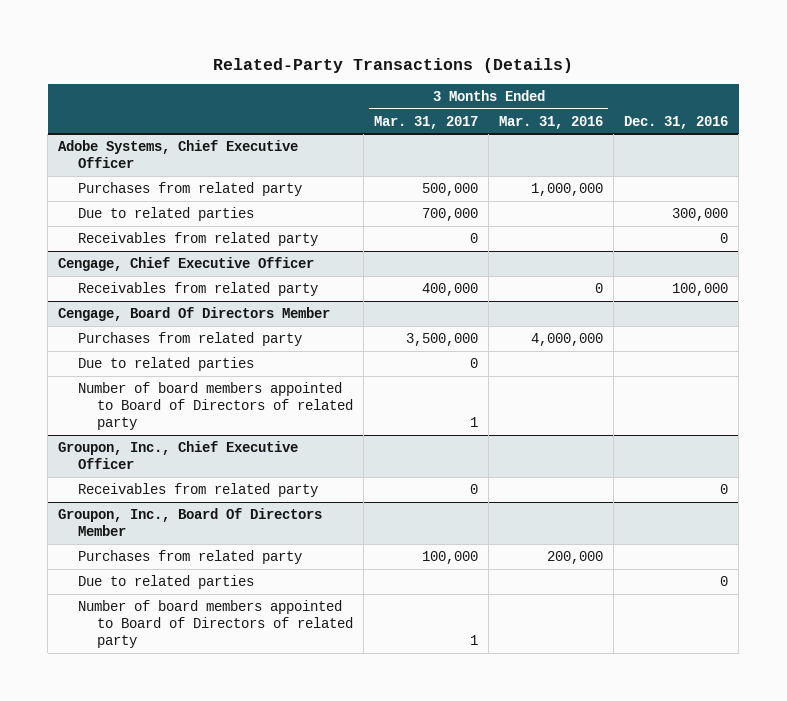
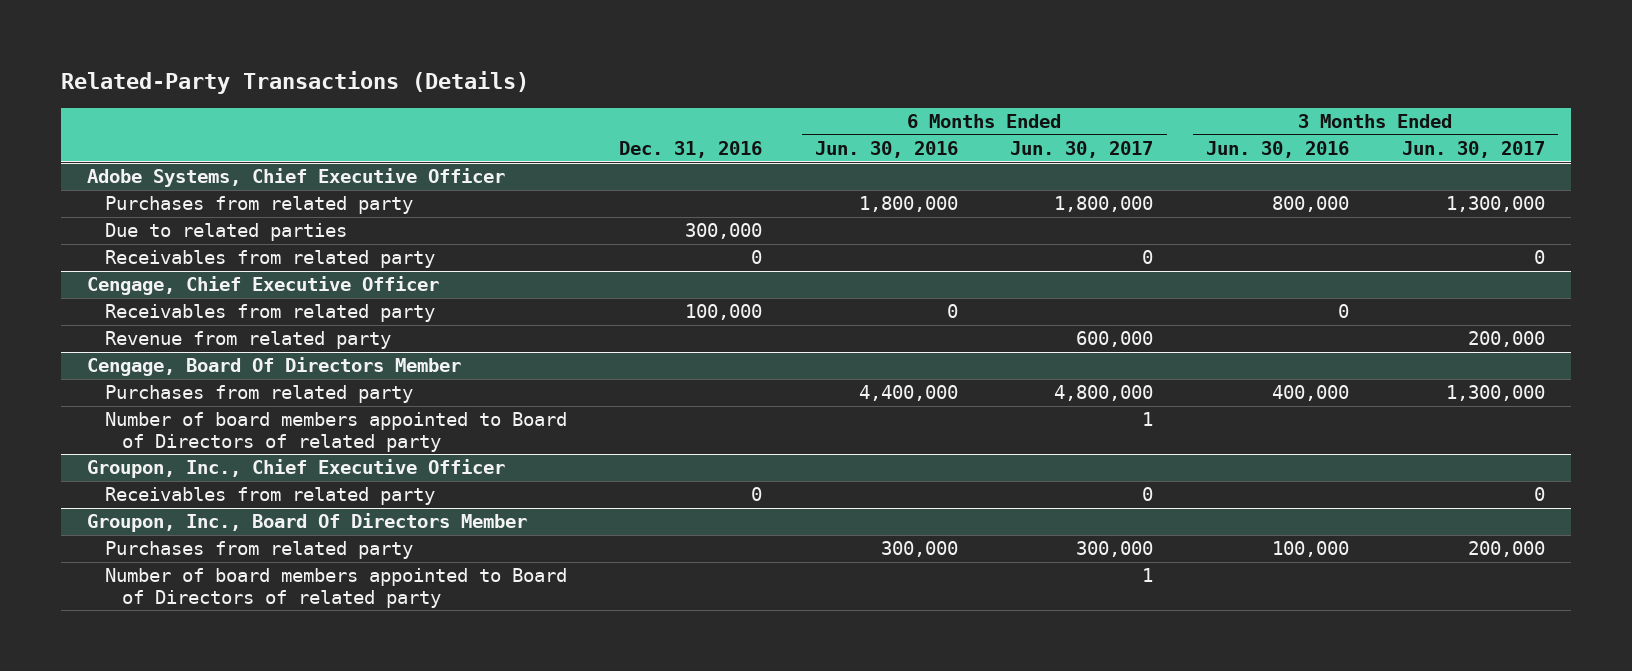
- | 3 Months Ended Mar. 31, 2017 | 3 Months Ended Mar. 31, 2016 | Dec. 31, 2016
+ | Dec. 31, 2016 | 6 Months Ended Jun. 30, 2016 | 6 Months Ended Jun. 30, 2017 | 3 Months Ended Jun. 30, 2016 | 3 Months Ended Jun. 30, 2017
@ Cengage, Chief Executive Officer
+ Revenue from related party | | | 600,000 | | 200,000
@ Cengage, Board Of Directors Member
- Due to related parties | 0 | |
@ Groupon, Inc., Board Of Directors Member
- Due to related parties | | | 0

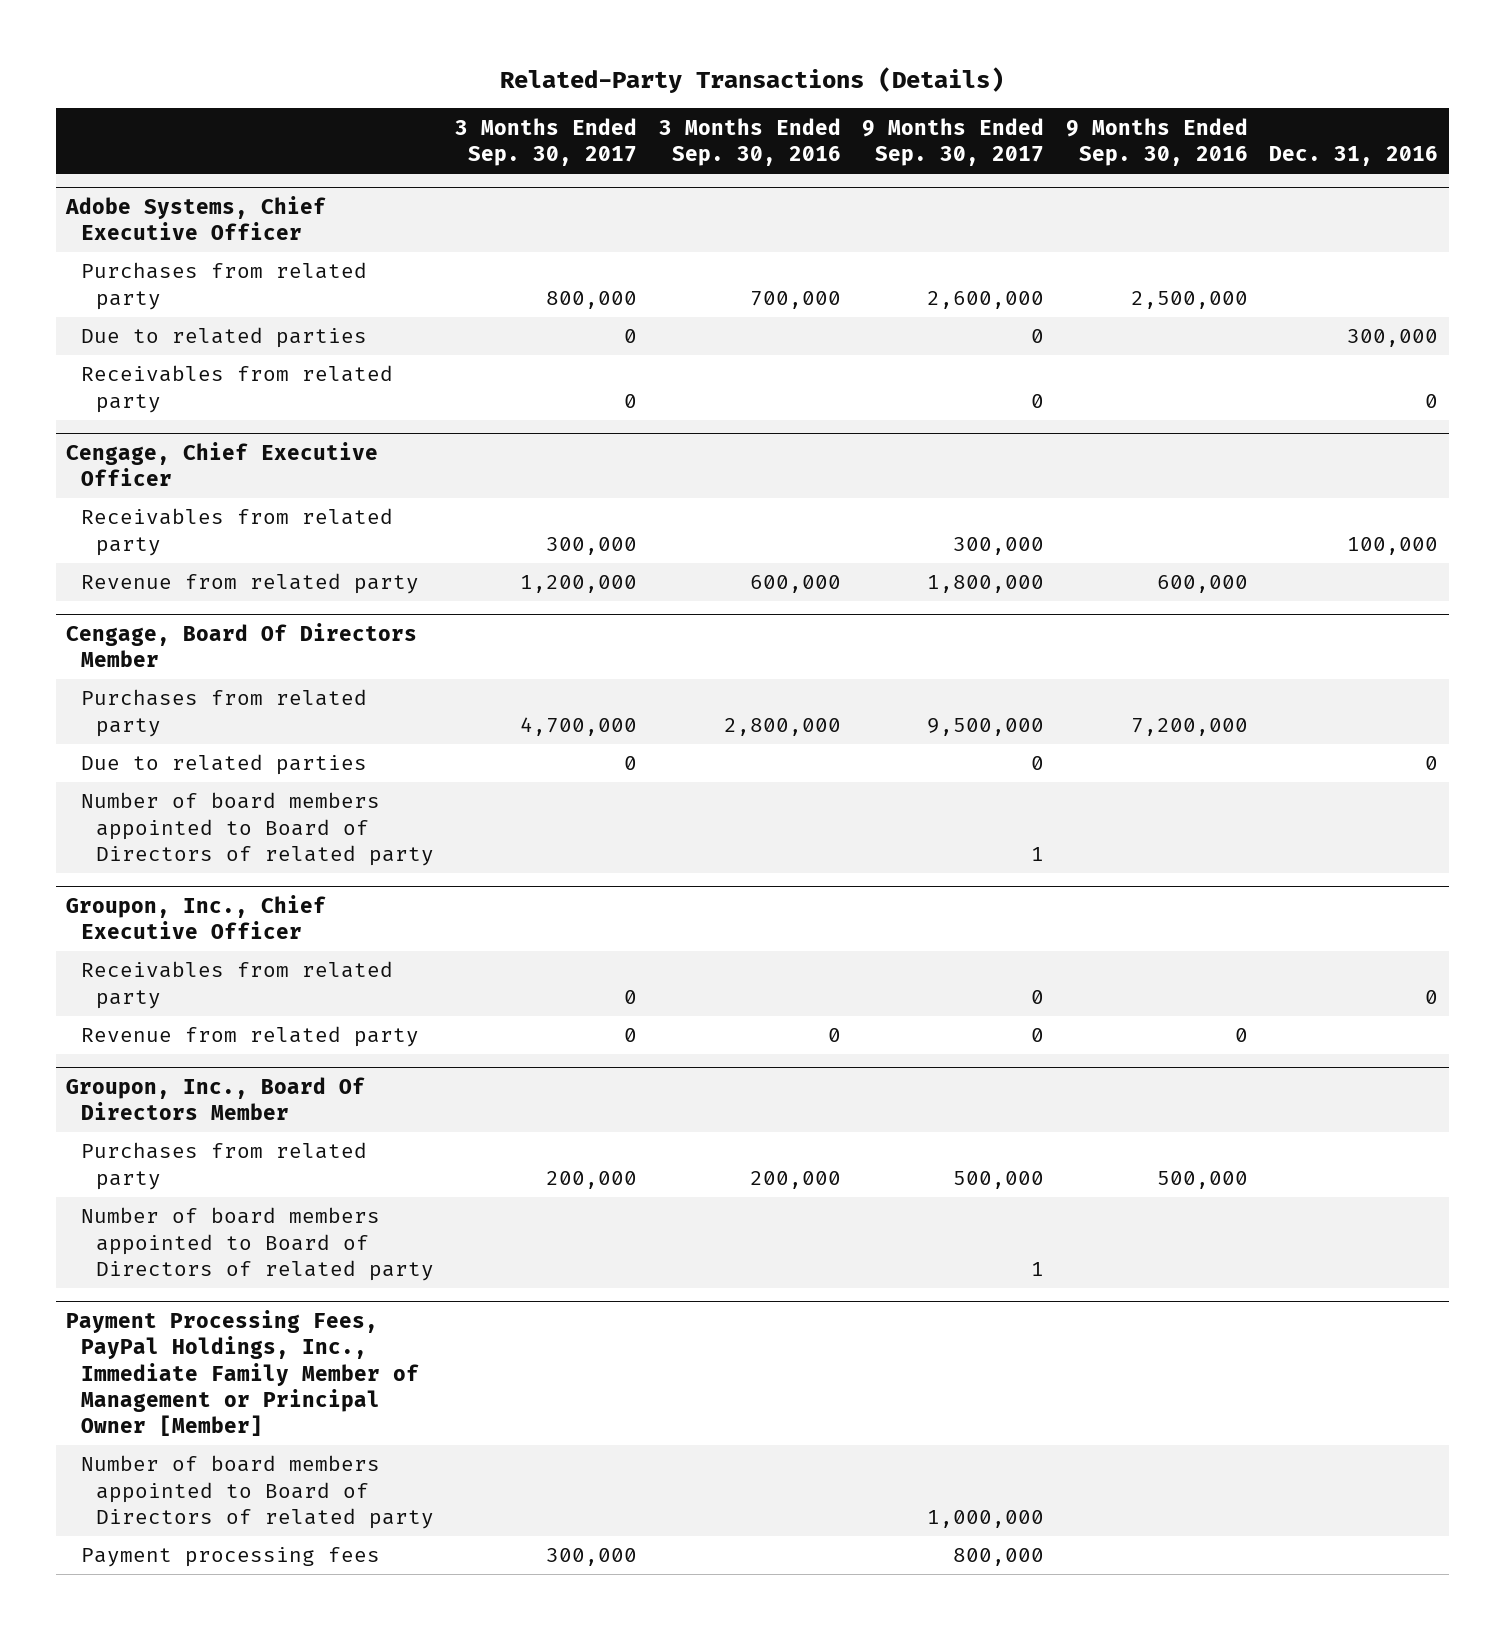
- | Dec. 31, 2016 | 6 Months Ended Jun. 30, 2016 | 6 Months Ended Jun. 30, 2017 | 3 Months Ended Jun. 30, 2016 | 3 Months Ended Jun. 30, 2017
+ | 3 Months Ended Sep. 30, 2017 | 3 Months Ended Sep. 30, 2016 | 9 Months Ended Sep. 30, 2017 | 9 Months Ended Sep. 30, 2016 | Dec. 31, 2016
@ Cengage, Board Of Directors Member
+ Due to related parties | 0 | | 0 | | 0
@ Groupon, Inc., Chief Executive Officer
+ Revenue from related party | 0 | 0 | 0 | 0 |
+ Payment Processing Fees, PayPal Holdings, Inc., Immediate Family Member of Management or Principal Owner [Member]
+ Number of board members appointed to Board of Directors of related party | | | 1,000,000 | |
+ Payment processing fees | 300,000 | | 800,000 | |

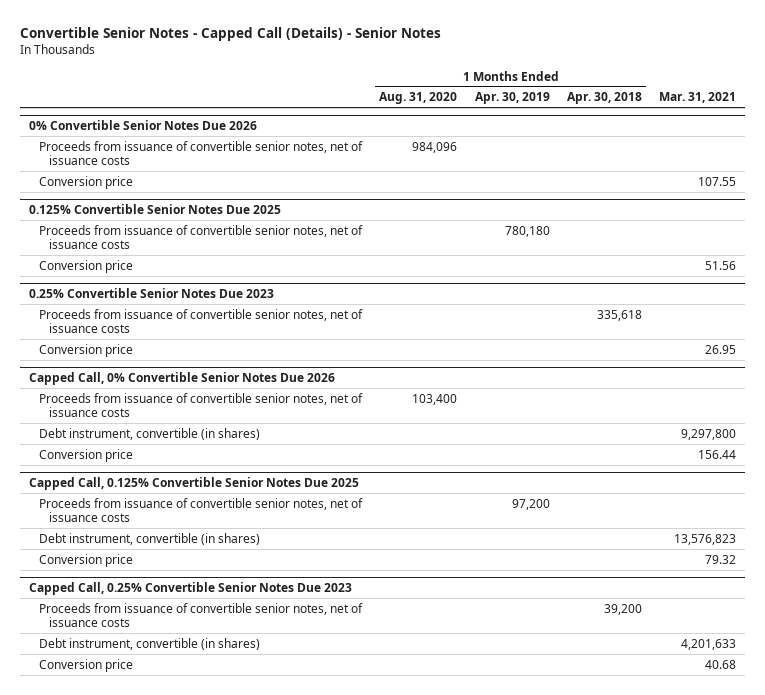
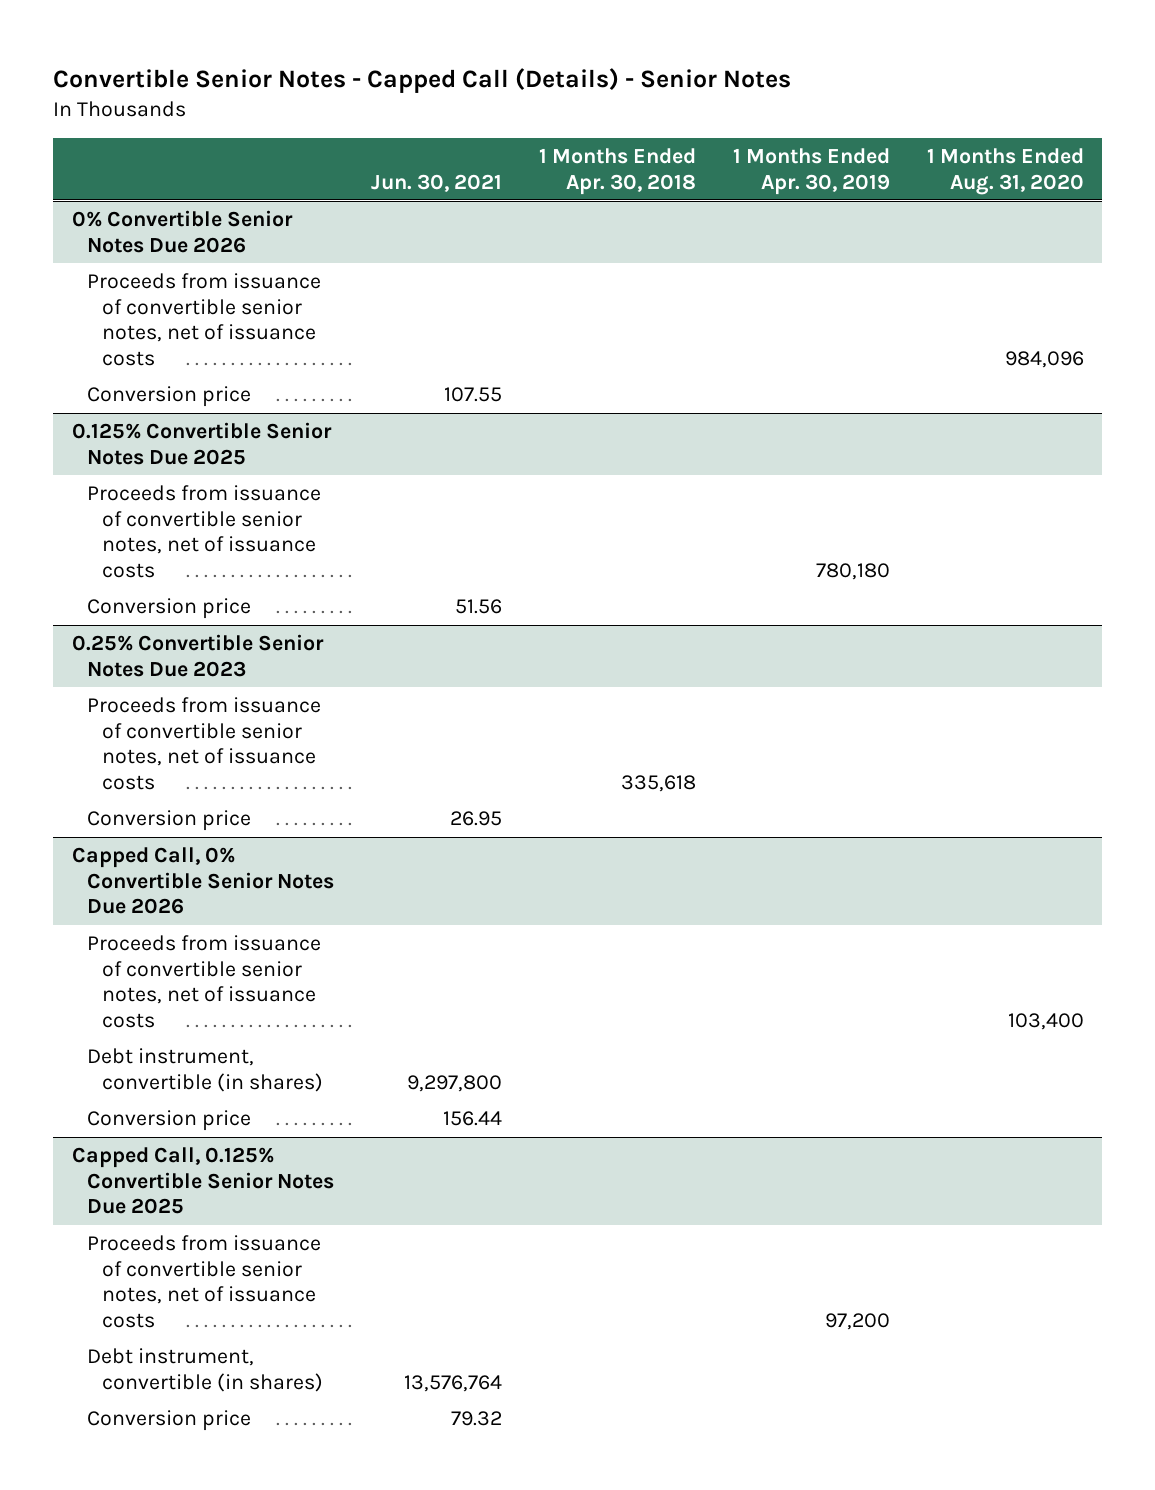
- | 1 Months Ended Aug. 31, 2020 | 1 Months Ended Apr. 30, 2019 | 1 Months Ended Apr. 30, 2018 | Mar. 31, 2021
+ | Jun. 30, 2021 | 1 Months Ended Apr. 30, 2018 | 1 Months Ended Apr. 30, 2019 | 1 Months Ended Aug. 31, 2020
- Capped Call, 0.25% Convertible Senior Notes Due 2023
- Proceeds from issuance of convertible senior notes, net of issuance costs | | | 39,200 |
- Debt instrument, convertible (in shares) | | | | 4,201,633
- Conversion price | | | | 40.68

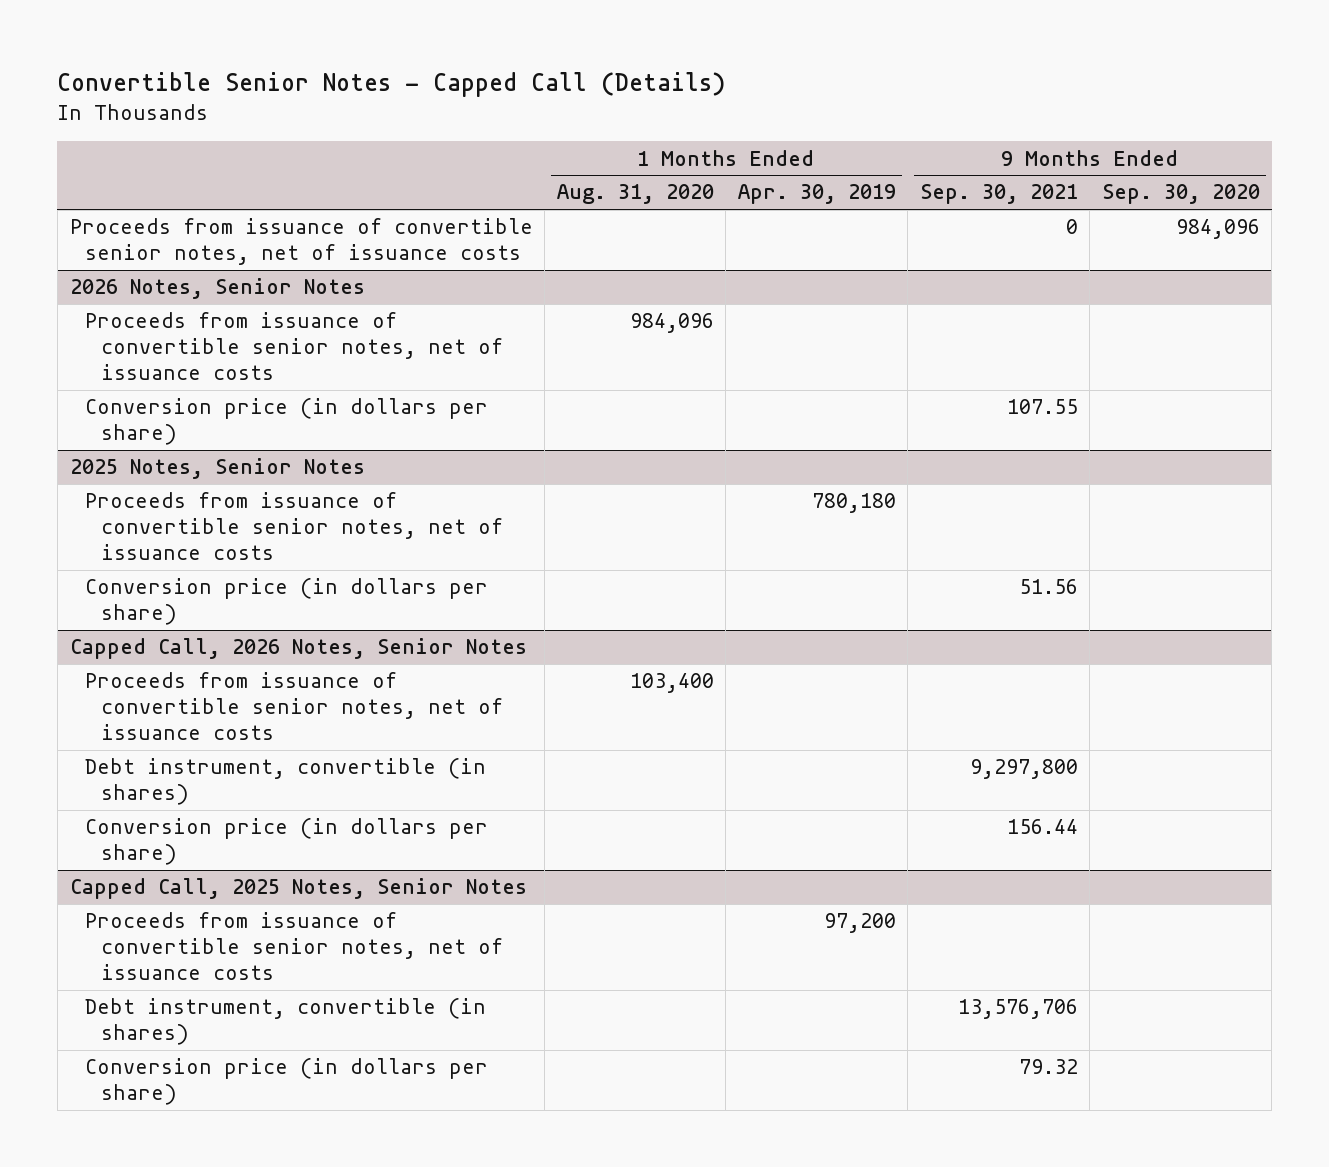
- Convertible Senior Notes - Capped Call (Details) - Senior Notes
+ Convertible Senior Notes - Capped Call (Details)
- | Jun. 30, 2021 | 1 Months Ended Apr. 30, 2018 | 1 Months Ended Apr. 30, 2019 | 1 Months Ended Aug. 31, 2020
+ | 1 Months Ended Aug. 31, 2020 | 1 Months Ended Apr. 30, 2019 | 9 Months Ended Sep. 30, 2021 | 9 Months Ended Sep. 30, 2020
- 0% Convertible Senior Notes Due 2026
+ Proceeds from issuance of convertible senior notes, net of issuance costs | | | 0 | 984,096
+ 2026 Notes, Senior Notes
- Conversion price | 107.55 | | |
- 0.125% Convertible Senior Notes Due 2025
+ Conversion price (in dollars per share) | | | 107.55 |
+ 2025 Notes, Senior Notes
- Conversion price | 51.56 | | |
- 0.25% Convertible Senior Notes Due 2023
- Proceeds from issuance of convertible senior notes, net of issuance costs | | 335,618 | |
- Conversion price | 26.95 | | |
- Capped Call, 0% Convertible Senior Notes Due 2026
+ Conversion price (in dollars per share) | | | 51.56 |
+ Capped Call, 2026 Notes, Senior Notes
- Conversion price | 156.44 | | |
- Capped Call, 0.125% Convertible Senior Notes Due 2025
+ Conversion price (in dollars per share) | | | 156.44 |
+ Capped Call, 2025 Notes, Senior Notes
- Conversion price | 79.32 | | |
+ Conversion price (in dollars per share) | | | 79.32 |

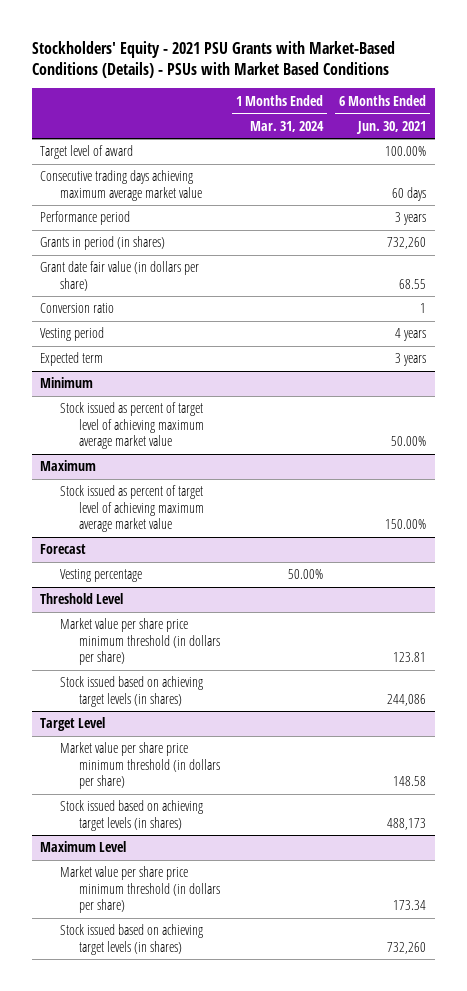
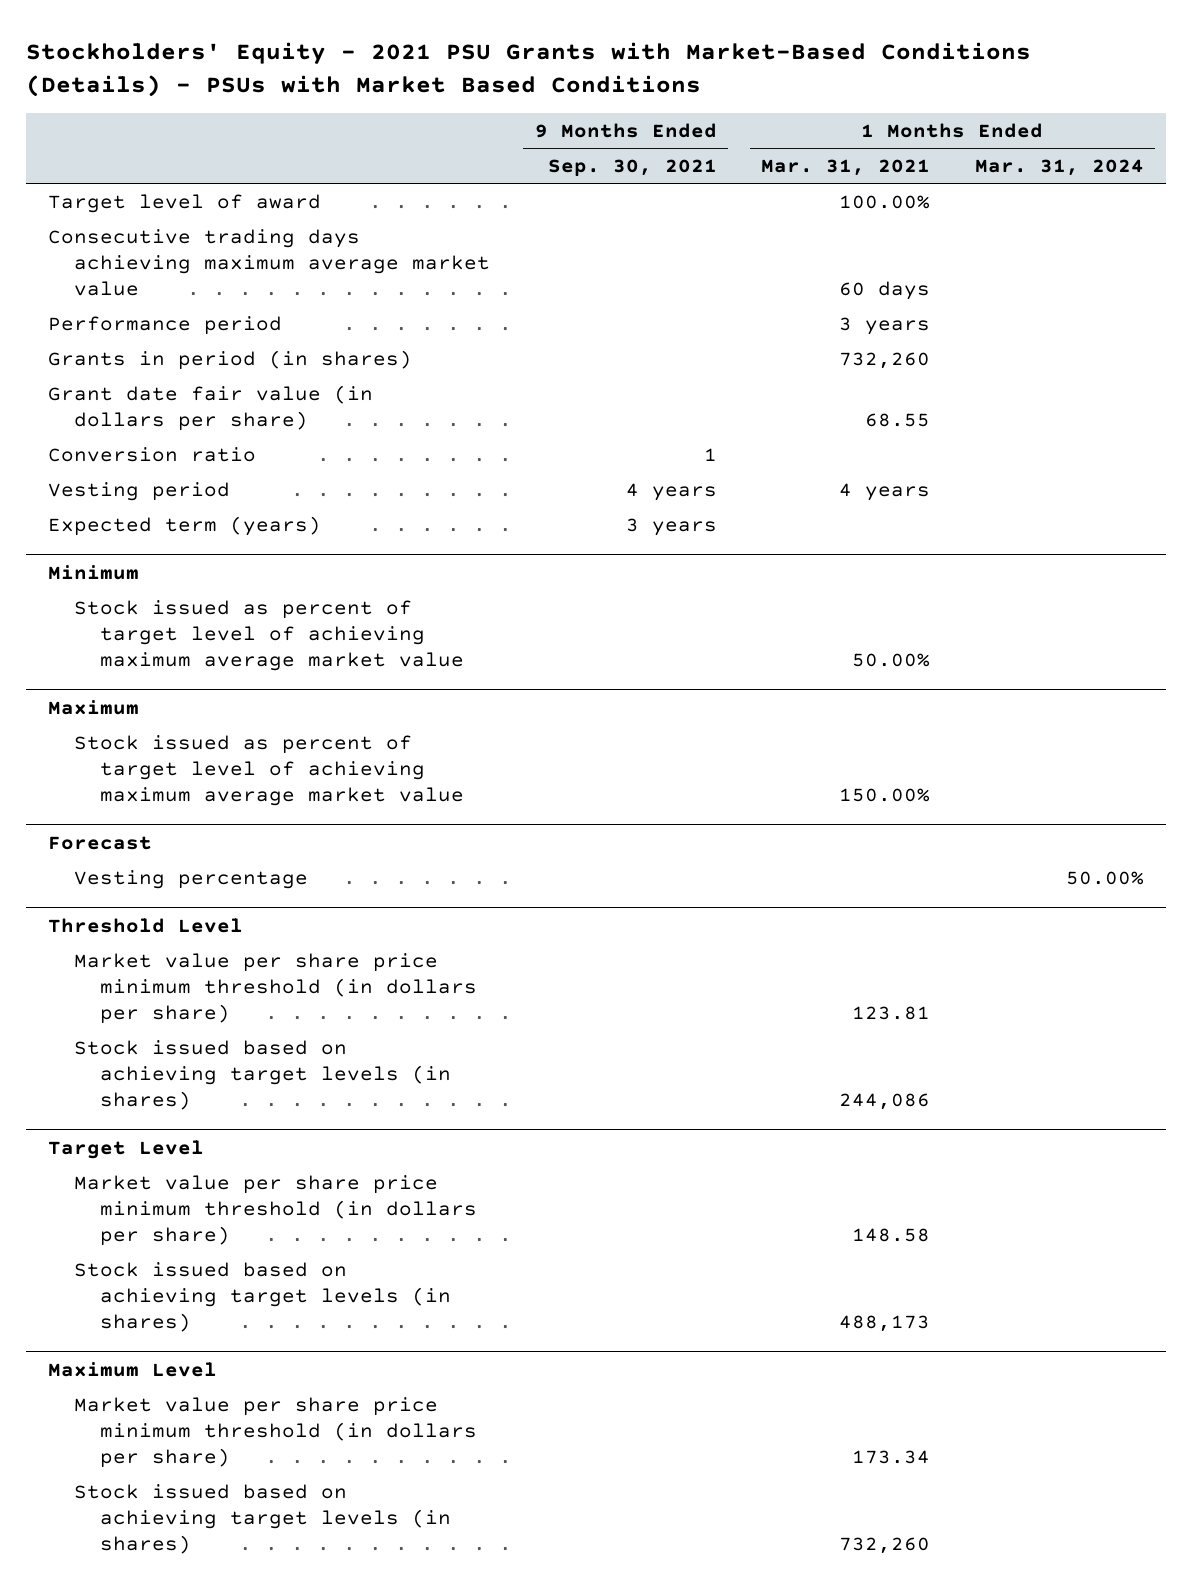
- | 1 Months Ended Mar. 31, 2024 | 6 Months Ended Jun. 30, 2021
+ | 9 Months Ended Sep. 30, 2021 | 1 Months Ended Mar. 31, 2021 | 1 Months Ended Mar. 31, 2024
- Expected term | | 3 years
+ Expected term (years) | 3 years | |

